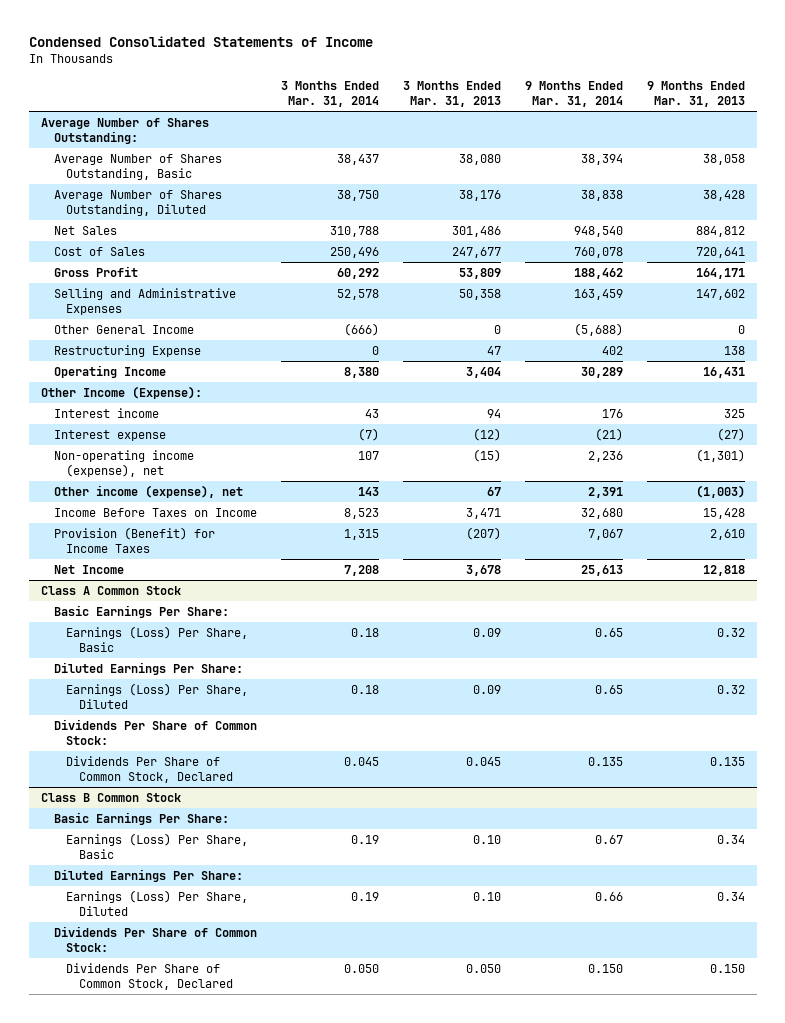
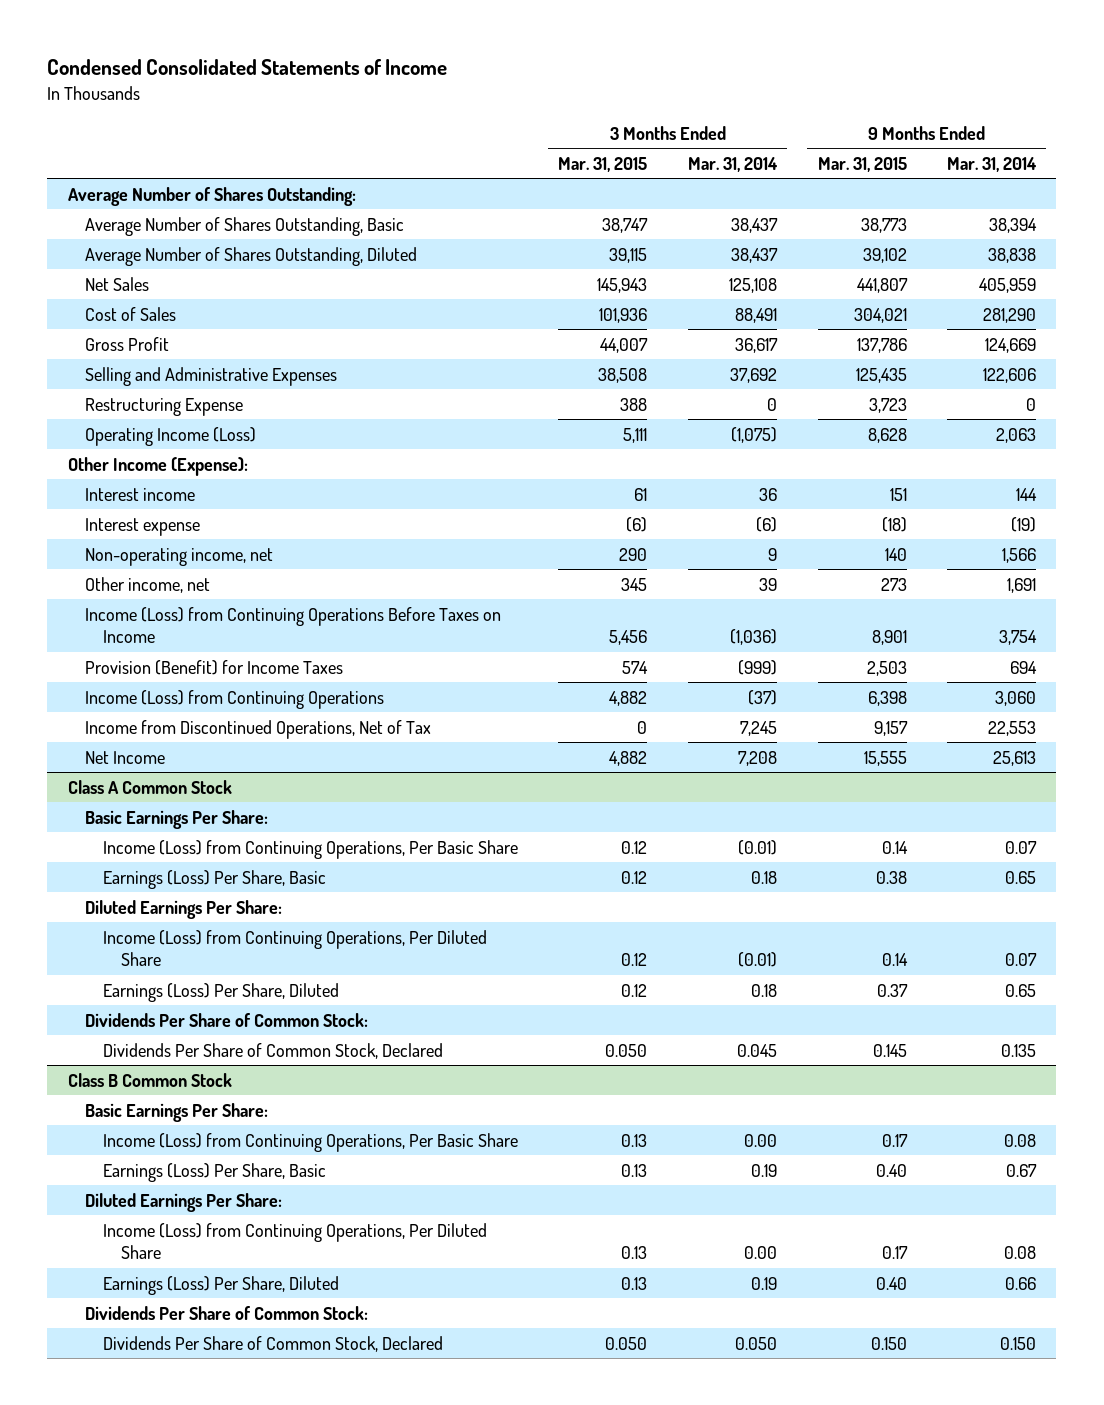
- | 3 Months Ended Mar. 31, 2014 | 3 Months Ended Mar. 31, 2013 | 9 Months Ended Mar. 31, 2014 | 9 Months Ended Mar. 31, 2013
+ | 3 Months Ended Mar. 31, 2015 | 3 Months Ended Mar. 31, 2014 | 9 Months Ended Mar. 31, 2015 | 9 Months Ended Mar. 31, 2014
- Average Number of Shares Outstanding, Diluted | 38,750 | 38,176 | 38,838 | 38,428
- Net Sales | 310,788 | 301,486 | 948,540 | 884,812
- Cost of Sales | 250,496 | 247,677 | 760,078 | 720,641
- Gross Profit | 60,292 | 53,809 | 188,462 | 164,171
- Selling and Administrative Expenses | 52,578 | 50,358 | 163,459 | 147,602
- Other General Income | (666) | 0 | (5,688) | 0
- Restructuring Expense | 0 | 47 | 402 | 138
- Operating Income | 8,380 | 3,404 | 30,289 | 16,431
+ Average Number of Shares Outstanding, Diluted | 39,115 | 38,437 | 39,102 | 38,838
+ Net Sales | 145,943 | 125,108 | 441,807 | 405,959
+ Cost of Sales | 101,936 | 88,491 | 304,021 | 281,290
+ Gross Profit | 44,007 | 36,617 | 137,786 | 124,669
+ Selling and Administrative Expenses | 38,508 | 37,692 | 125,435 | 122,606
+ Restructuring Expense | 388 | 0 | 3,723 | 0
+ Operating Income (Loss) | 5,111 | (1,075) | 8,628 | 2,063
- Interest income | 43 | 94 | 176 | 325
- Interest expense | (7) | (12) | (21) | (27)
- Non-operating income (expense), net | 107 | (15) | 2,236 | (1,301)
- Other income (expense), net | 143 | 67 | 2,391 | (1,003)
- Income Before Taxes on Income | 8,523 | 3,471 | 32,680 | 15,428
- Provision (Benefit) for Income Taxes | 1,315 | (207) | 7,067 | 2,610
+ Interest income | 61 | 36 | 151 | 144
+ Interest expense | (6) | (6) | (18) | (19)
+ Non-operating income, net | 290 | 9 | 140 | 1,566
+ Other income, net | 345 | 39 | 273 | 1,691
+ Income (Loss) from Continuing Operations Before Taxes on Income | 5,456 | (1,036) | 8,901 | 3,754
+ Provision (Benefit) for Income Taxes | 574 | (999) | 2,503 | 694
+ Income (Loss) from Continuing Operations | 4,882 | (37) | 6,398 | 3,060
+ Income from Discontinued Operations, Net of Tax | 0 | 7,245 | 9,157 | 22,553
@ Class A Common Stock
+ Income (Loss) from Continuing Operations, Per Basic Share | 0.12 | (0.01) | 0.14 | 0.07
+ Income (Loss) from Continuing Operations, Per Diluted Share | 0.12 | (0.01) | 0.14 | 0.07
@ Class B Common Stock
+ Income (Loss) from Continuing Operations, Per Basic Share | 0.13 | 0.00 | 0.17 | 0.08
+ Income (Loss) from Continuing Operations, Per Diluted Share | 0.13 | 0.00 | 0.17 | 0.08

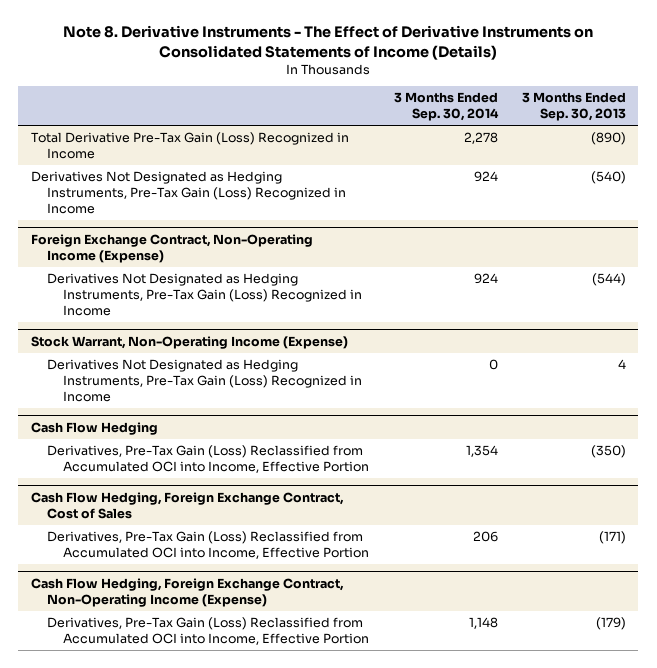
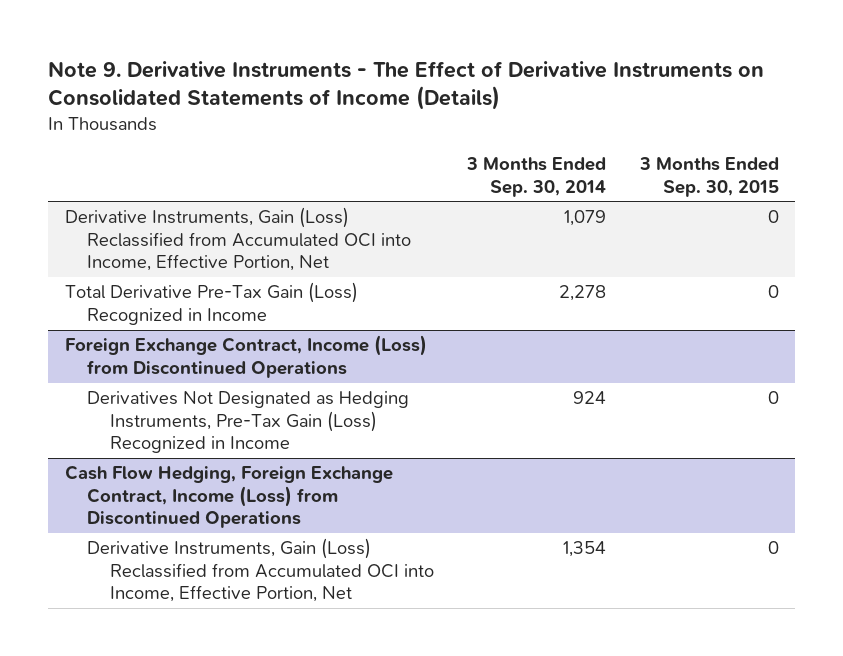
- Note 8. Derivative Instruments - The Effect of Derivative Instruments on Consolidated Statements of Income (Details)
+ Note 9. Derivative Instruments - The Effect of Derivative Instruments on Consolidated Statements of Income (Details)
- | 3 Months Ended Sep. 30, 2014 | 3 Months Ended Sep. 30, 2013
+ | 3 Months Ended Sep. 30, 2014 | 3 Months Ended Sep. 30, 2015
+ Derivative Instruments, Gain (Loss) Reclassified from Accumulated OCI into Income, Effective Portion, Net | 1,079 | 0
- Derivatives Not Designated as Hedging Instruments, Pre-Tax Gain (Loss) Recognized in Income | 924 | (540)
- Foreign Exchange Contract, Non-Operating Income (Expense)
+ Foreign Exchange Contract, Income (Loss) from Discontinued Operations
- Stock Warrant, Non-Operating Income (Expense)
- Derivatives Not Designated as Hedging Instruments, Pre-Tax Gain (Loss) Recognized in Income | 0 | 4
- Cash Flow Hedging
- Derivatives, Pre-Tax Gain (Loss) Reclassified from Accumulated OCI into Income, Effective Portion | 1,354 | (350)
- Cash Flow Hedging, Foreign Exchange Contract, Cost of Sales
- Derivatives, Pre-Tax Gain (Loss) Reclassified from Accumulated OCI into Income, Effective Portion | 206 | (171)
- Cash Flow Hedging, Foreign Exchange Contract, Non-Operating Income (Expense)
- Derivatives, Pre-Tax Gain (Loss) Reclassified from Accumulated OCI into Income, Effective Portion | 1,148 | (179)
+ Cash Flow Hedging, Foreign Exchange Contract, Income (Loss) from Discontinued Operations
+ Derivative Instruments, Gain (Loss) Reclassified from Accumulated OCI into Income, Effective Portion, Net | 1,354 | 0

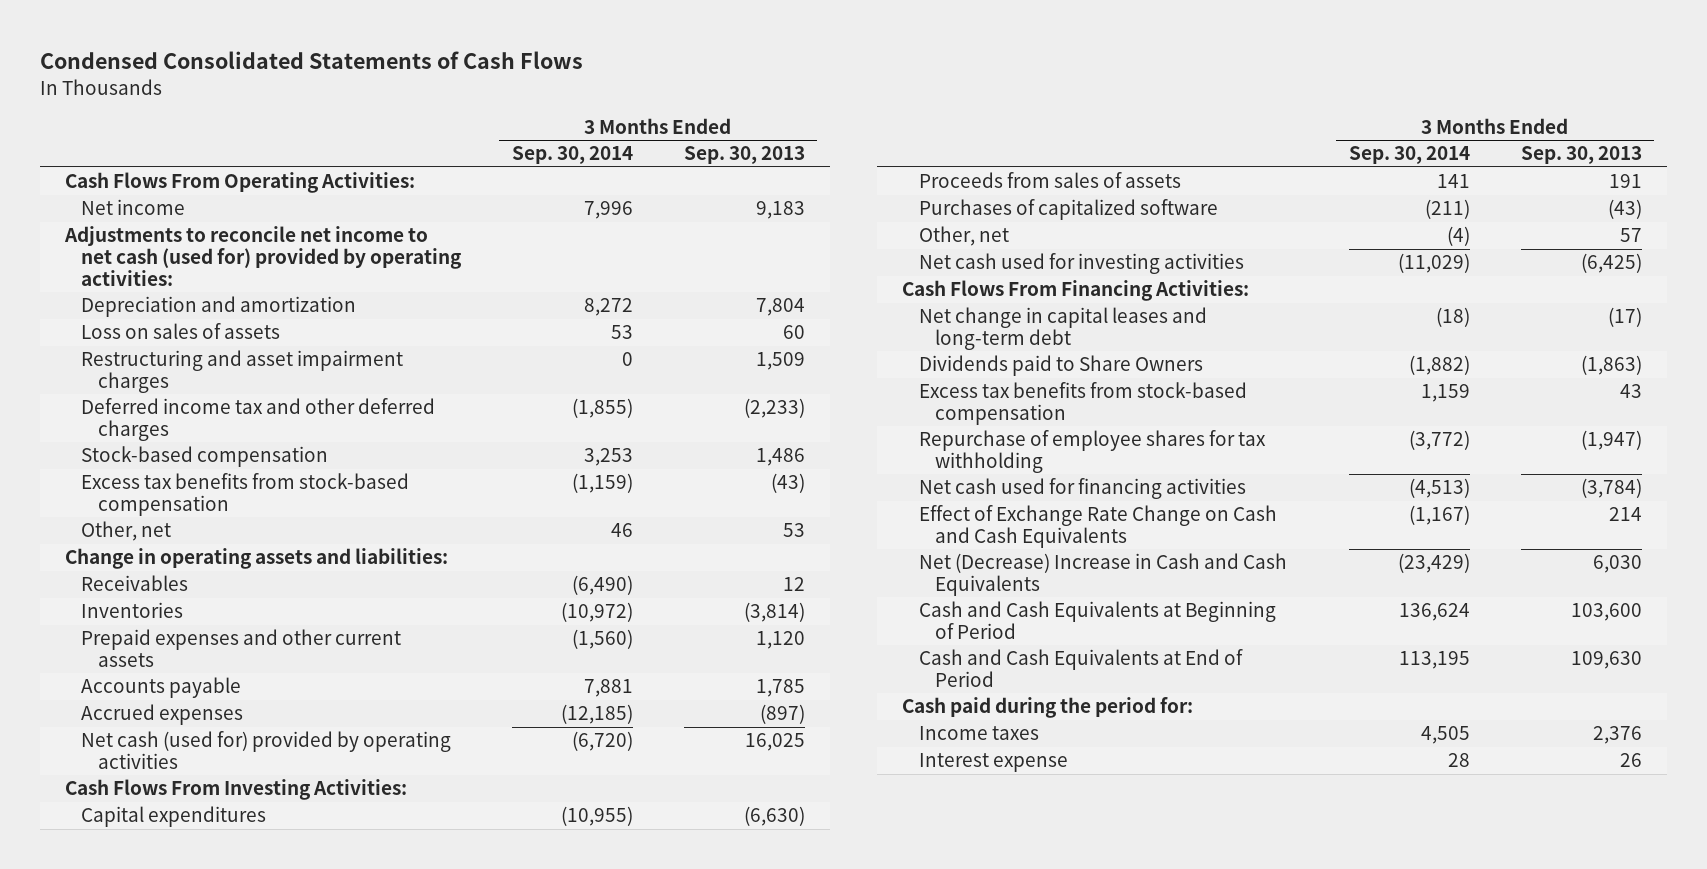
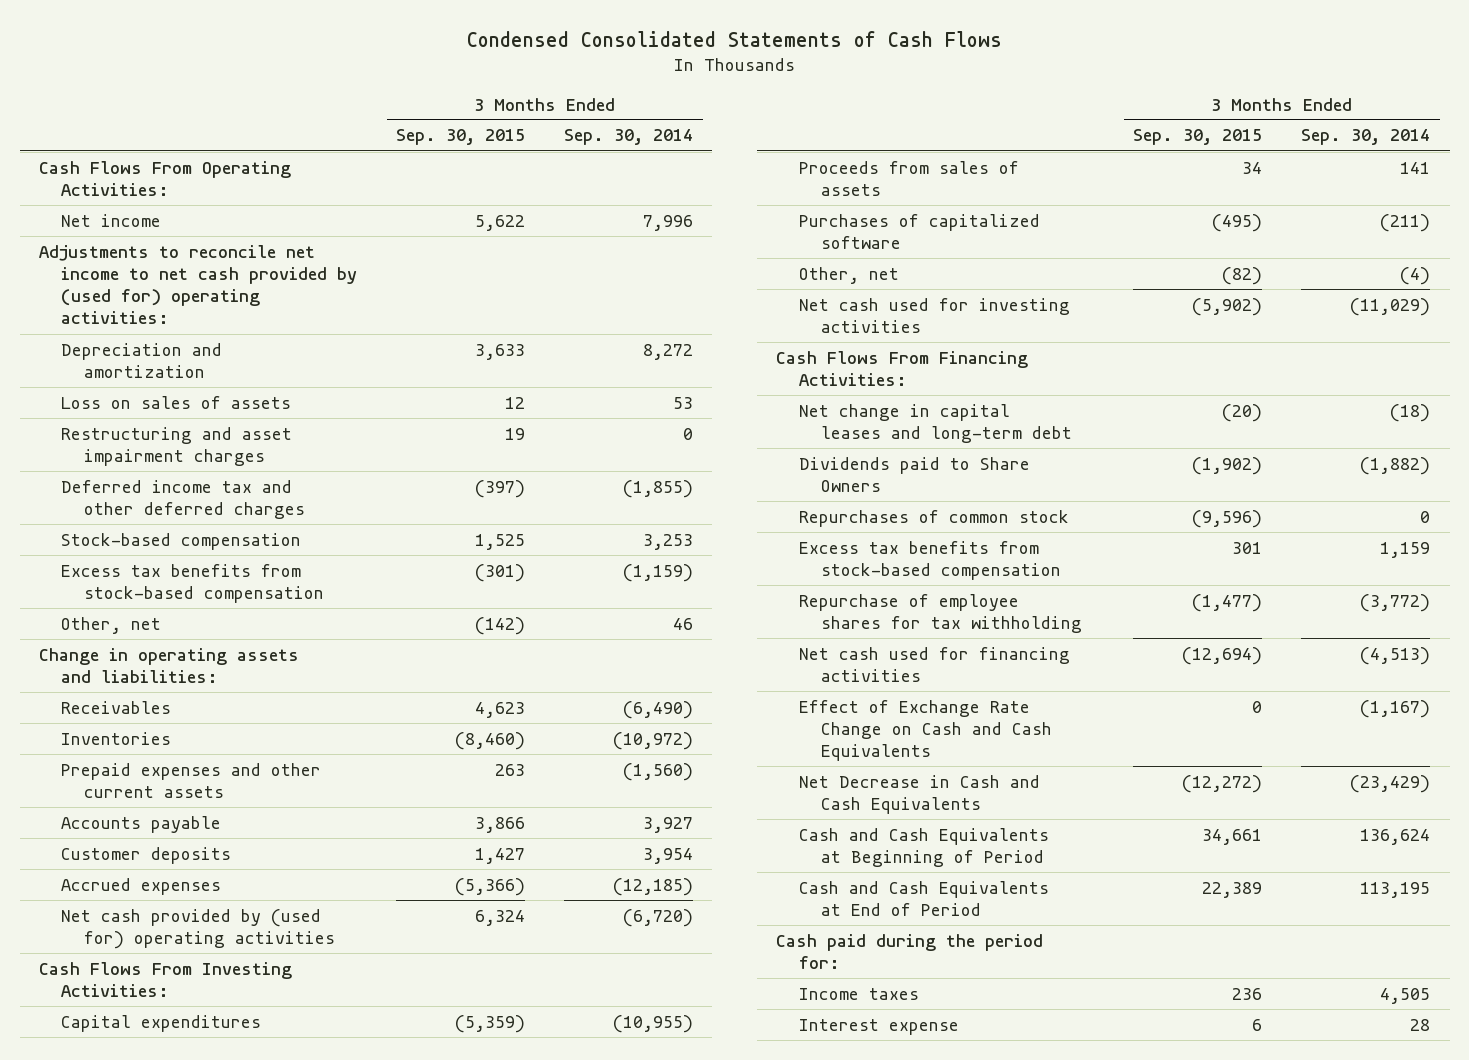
- | 3 Months Ended Sep. 30, 2014 | 3 Months Ended Sep. 30, 2013
+ | 3 Months Ended Sep. 30, 2015 | 3 Months Ended Sep. 30, 2014
- Adjustments to reconcile net income to net cash (used for) provided by operating activities:
+ Adjustments to reconcile net income to net cash provided by (used for) operating activities:
- Accounts payable | 7,881 | 1,785
+ Accounts payable | 3,866 | 3,927
+ Customer deposits | 1,427 | 3,954
- Net cash (used for) provided by operating activities | (6,720) | 16,025
+ Net cash provided by (used for) operating activities | 6,324 | (6,720)
+ Repurchases of common stock | (9,596) | 0
- Net (Decrease) Increase in Cash and Cash Equivalents | (23,429) | 6,030
+ Net Decrease in Cash and Cash Equivalents | (12,272) | (23,429)

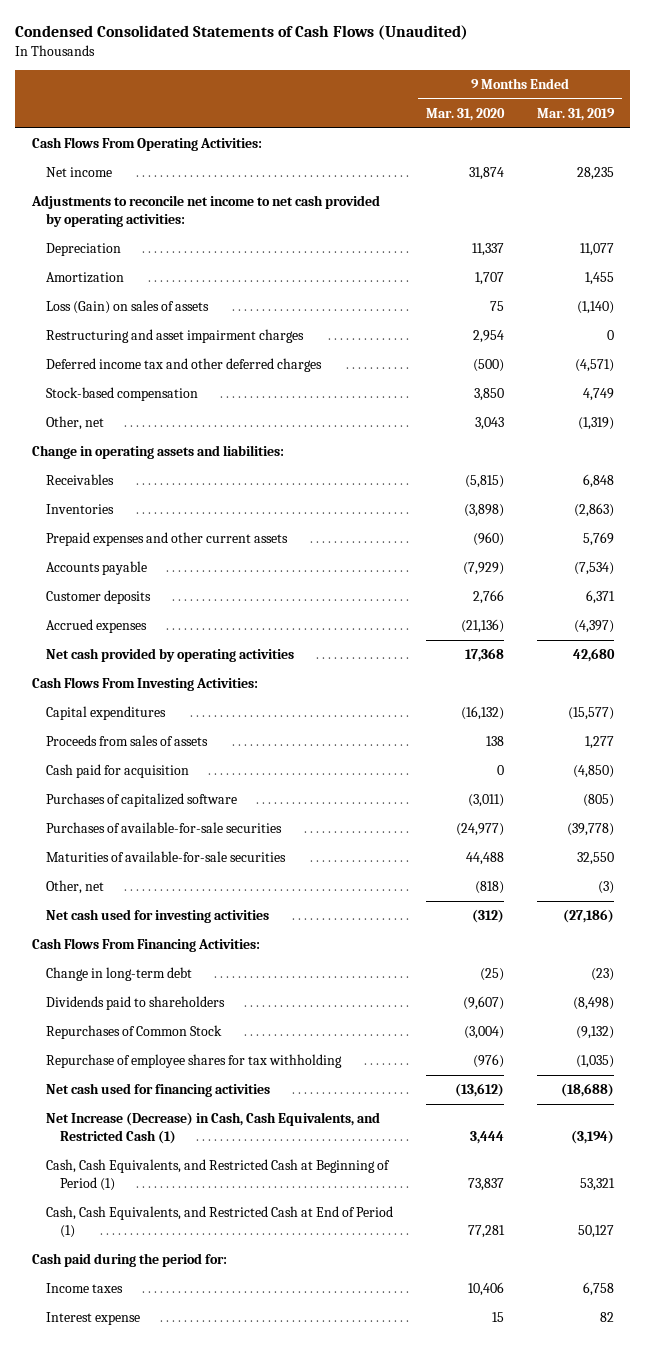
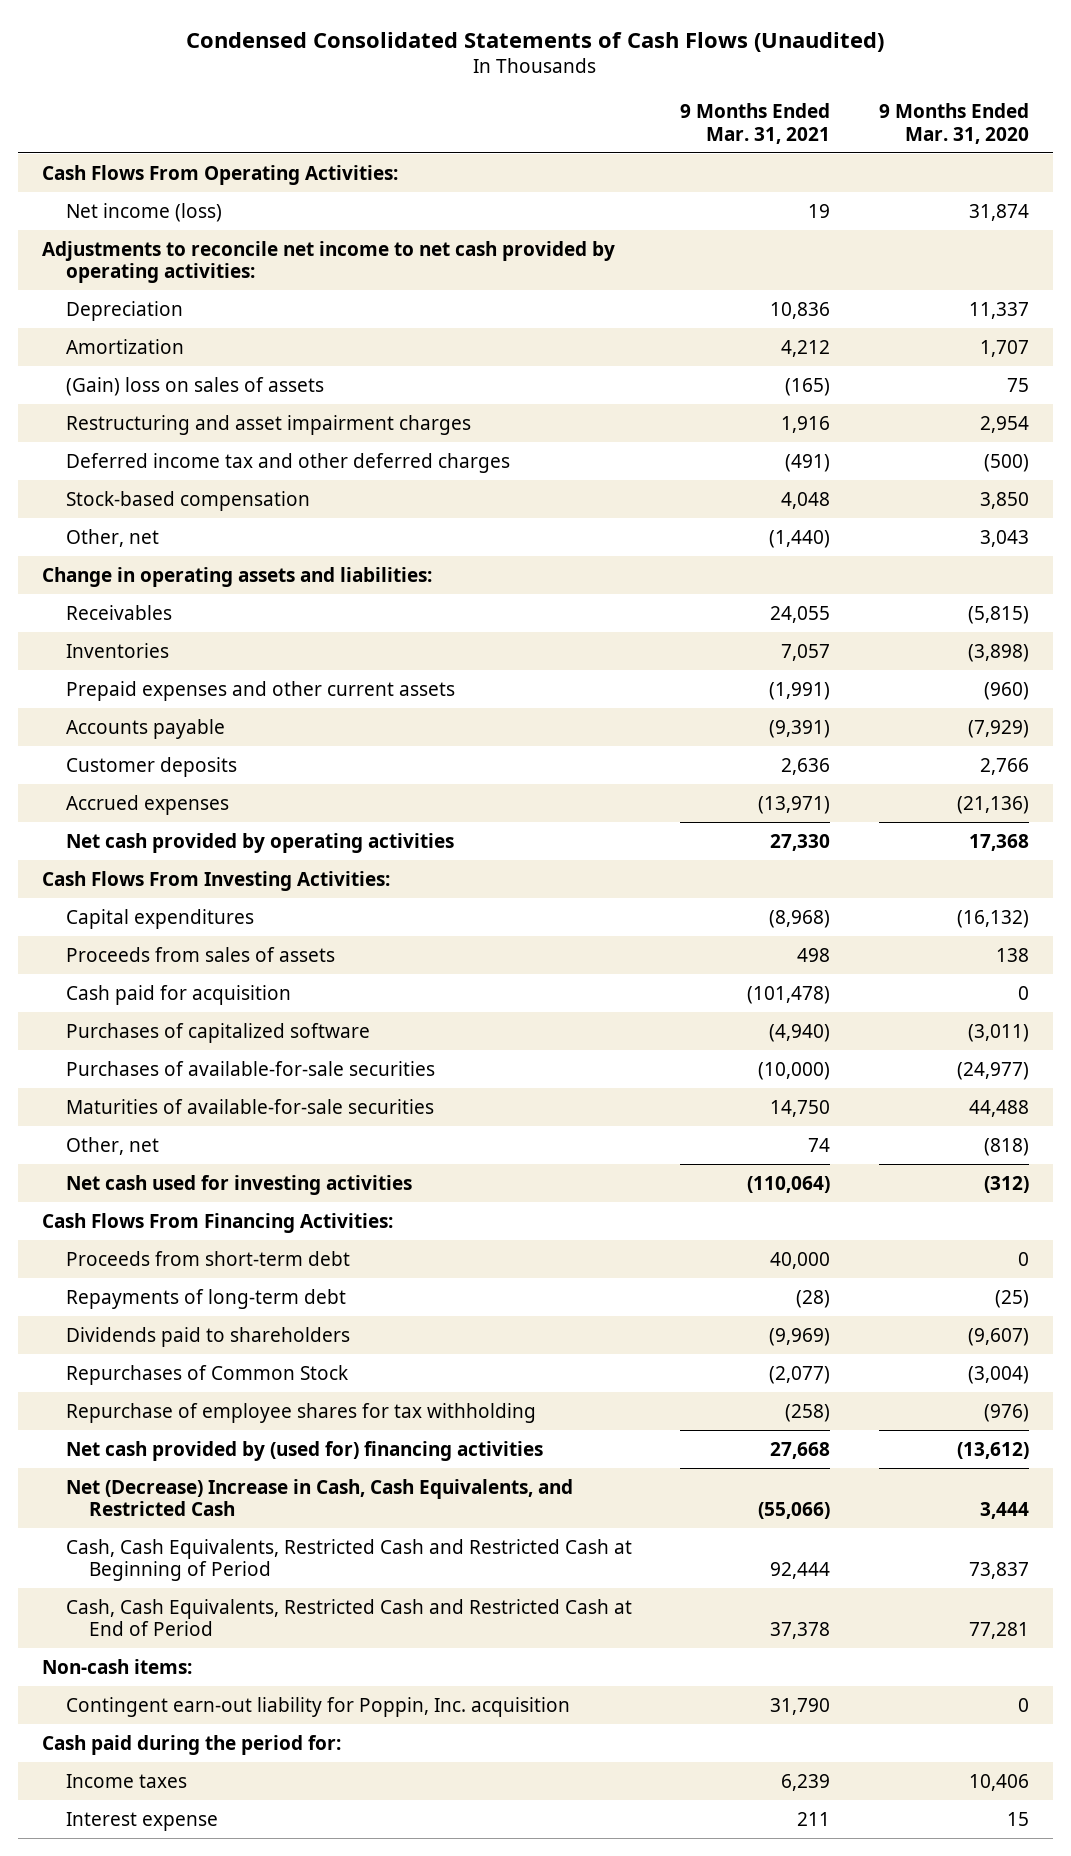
- | 9 Months Ended Mar. 31, 2020 | 9 Months Ended Mar. 31, 2019
+ | 9 Months Ended Mar. 31, 2021 | 9 Months Ended Mar. 31, 2020
- Net income | 31,874 | 28,235
+ Net income (loss) | 19 | 31,874
- Loss (Gain) on sales of assets | 75 | (1,140)
+ (Gain) loss on sales of assets | (165) | 75
- Change in long-term debt | (25) | (23)
+ Proceeds from short-term debt | 40,000 | 0
+ Repayments of long-term debt | (28) | (25)
- Net cash used for financing activities | (13,612) | (18,688)
- Net Increase (Decrease) in Cash, Cash Equivalents, and Restricted Cash (1) | 3,444 | (3,194)
- Cash, Cash Equivalents, and Restricted Cash at Beginning of Period (1) | 73,837 | 53,321
- Cash, Cash Equivalents, and Restricted Cash at End of Period (1) | 77,281 | 50,127
+ Net cash provided by (used for) financing activities | 27,668 | (13,612)
+ Net (Decrease) Increase in Cash, Cash Equivalents, and Restricted Cash | (55,066) | 3,444
+ Cash, Cash Equivalents, Restricted Cash and Restricted Cash at Beginning of Period | 92,444 | 73,837
+ Cash, Cash Equivalents, Restricted Cash and Restricted Cash at End of Period | 37,378 | 77,281
+ Non-cash items:
+ Contingent earn-out liability for Poppin, Inc. acquisition | 31,790 | 0

